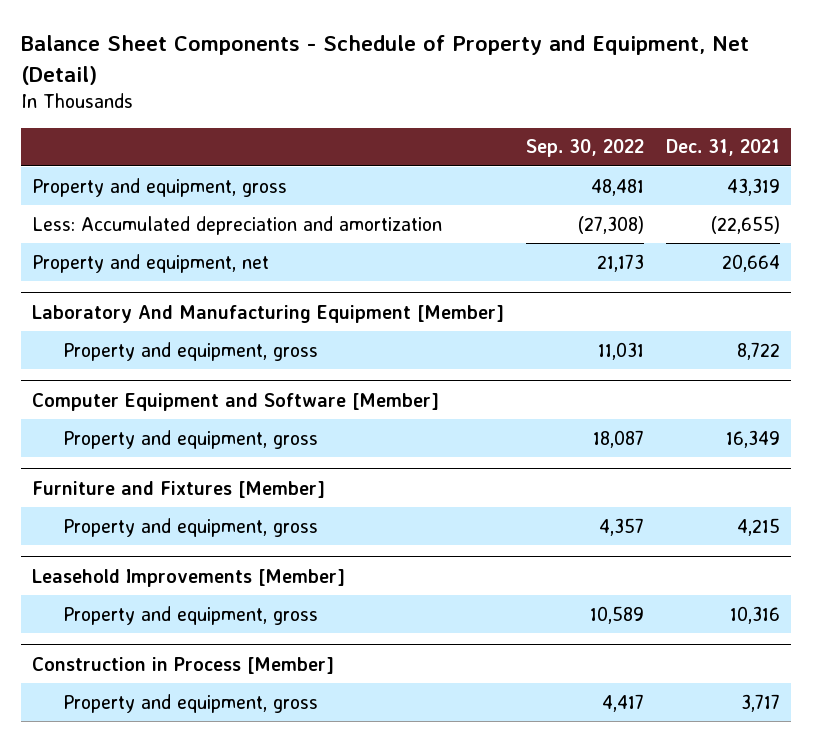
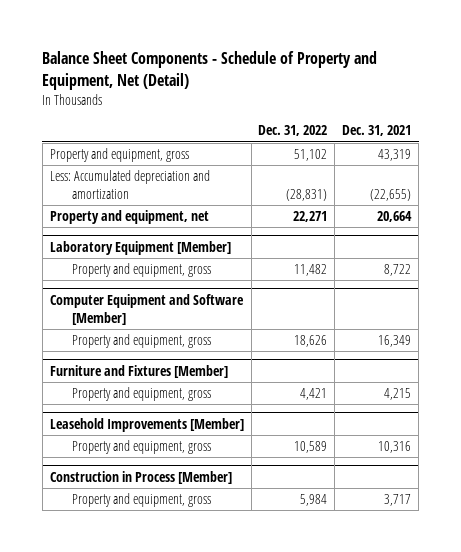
- | Sep. 30, 2022 | Dec. 31, 2021
+ | Dec. 31, 2022 | Dec. 31, 2021
- Laboratory And Manufacturing Equipment [Member]
+ Laboratory Equipment [Member]

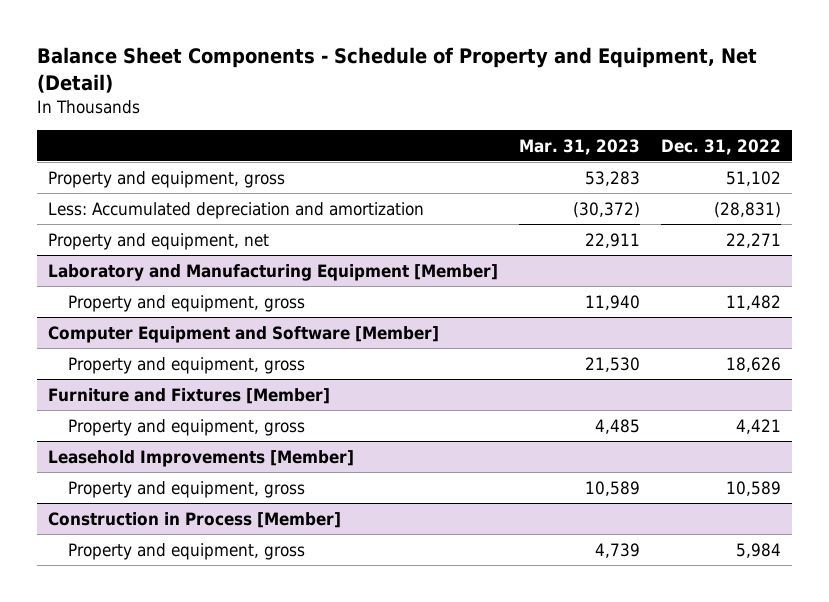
- | Dec. 31, 2022 | Dec. 31, 2021
+ | Mar. 31, 2023 | Dec. 31, 2022
- Laboratory Equipment [Member]
+ Laboratory and Manufacturing Equipment [Member]

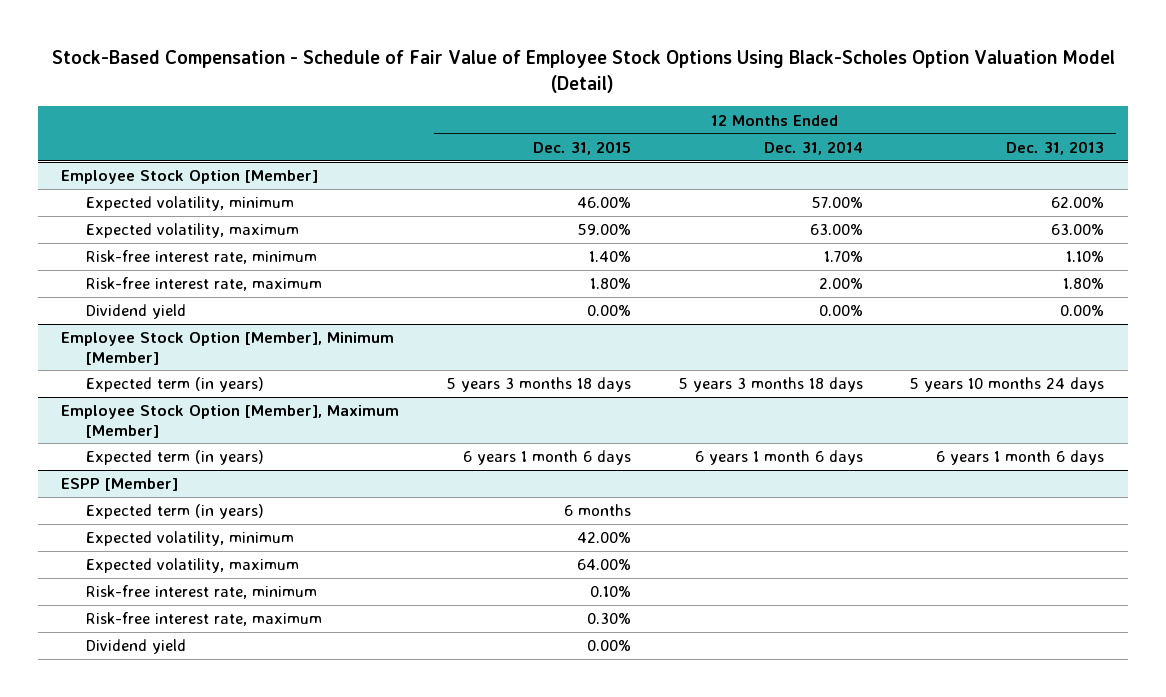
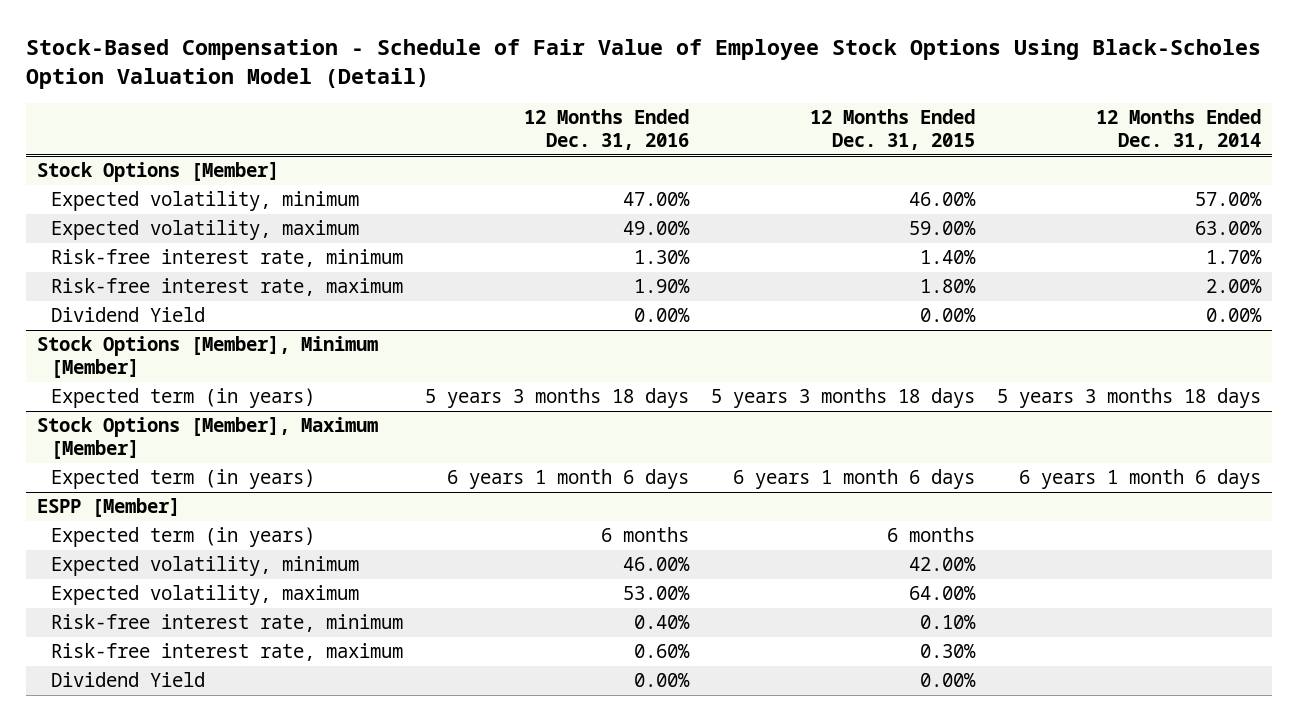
- | 12 Months Ended Dec. 31, 2015 | 12 Months Ended Dec. 31, 2014 | 12 Months Ended Dec. 31, 2013
+ | 12 Months Ended Dec. 31, 2016 | 12 Months Ended Dec. 31, 2015 | 12 Months Ended Dec. 31, 2014
- Employee Stock Option [Member]
+ Stock Options [Member]
- Dividend yield | 0.00% | 0.00% | 0.00%
- Employee Stock Option [Member], Minimum [Member]
+ Dividend Yield | 0.00% | 0.00% | 0.00%
+ Stock Options [Member], Minimum [Member]
- Employee Stock Option [Member], Maximum [Member]
+ Stock Options [Member], Maximum [Member]
@ ESPP [Member]
- Dividend yield | 0.00% | |
+ Dividend Yield | 0.00% | 0.00% |

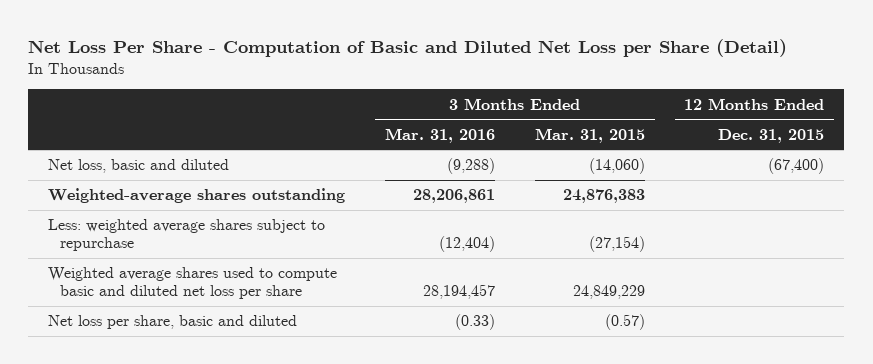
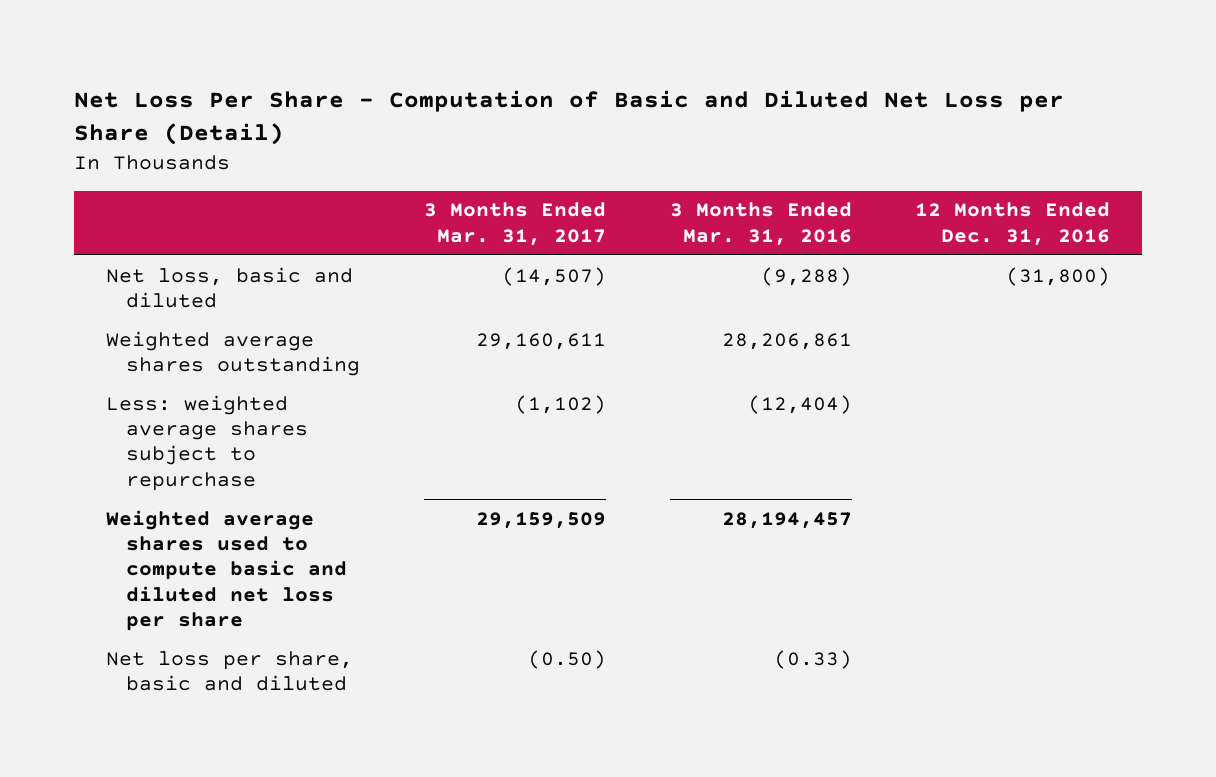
- | 3 Months Ended Mar. 31, 2016 | 3 Months Ended Mar. 31, 2015 | 12 Months Ended Dec. 31, 2015
+ | 3 Months Ended Mar. 31, 2017 | 3 Months Ended Mar. 31, 2016 | 12 Months Ended Dec. 31, 2016
- Weighted-average shares outstanding | 28,206,861 | 24,876,383 |
+ Weighted average shares outstanding | 29,160,611 | 28,206,861 |

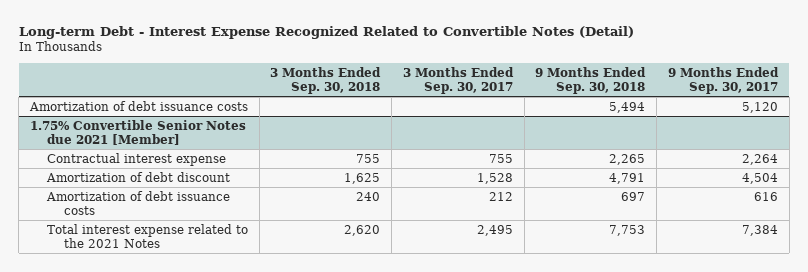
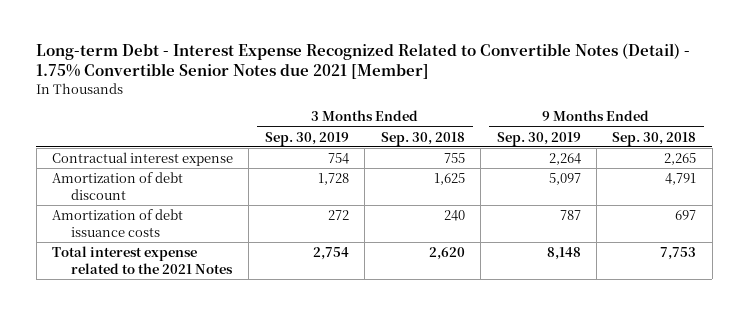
- Long-term Debt - Interest Expense Recognized Related to Convertible Notes (Detail)
+ Long-term Debt - Interest Expense Recognized Related to Convertible Notes (Detail) - 1.75% Convertible Senior Notes due 2021 [Member]
- | 3 Months Ended Sep. 30, 2018 | 3 Months Ended Sep. 30, 2017 | 9 Months Ended Sep. 30, 2018 | 9 Months Ended Sep. 30, 2017
+ | 3 Months Ended Sep. 30, 2019 | 3 Months Ended Sep. 30, 2018 | 9 Months Ended Sep. 30, 2019 | 9 Months Ended Sep. 30, 2018
- Amortization of debt issuance costs | | | 5,494 | 5,120
- 1.75% Convertible Senior Notes due 2021 [Member]

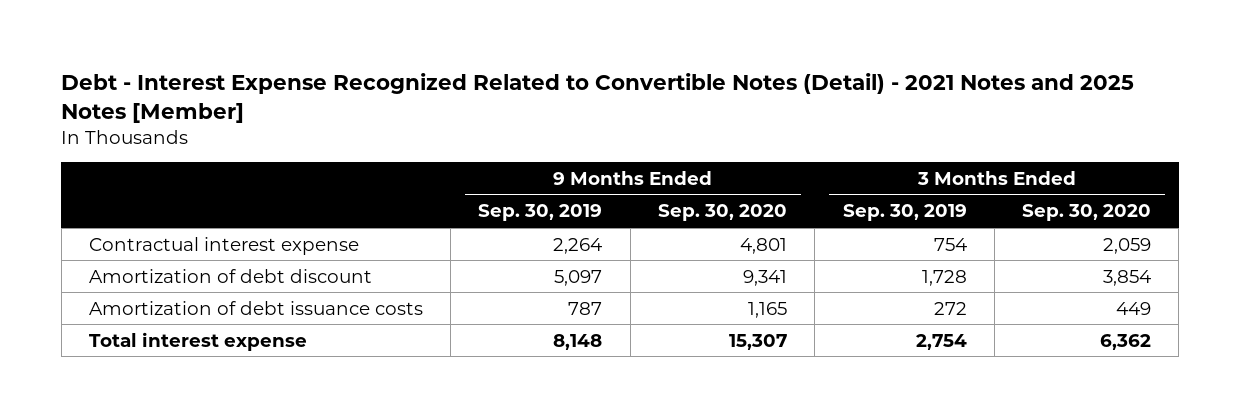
- Long-term Debt - Interest Expense Recognized Related to Convertible Notes (Detail) - 1.75% Convertible Senior Notes due 2021 [Member]
+ Debt - Interest Expense Recognized Related to Convertible Notes (Detail) - 2021 Notes and 2025 Notes [Member]
- | 3 Months Ended Sep. 30, 2019 | 3 Months Ended Sep. 30, 2018 | 9 Months Ended Sep. 30, 2019 | 9 Months Ended Sep. 30, 2018
+ | 9 Months Ended Sep. 30, 2019 | 9 Months Ended Sep. 30, 2020 | 3 Months Ended Sep. 30, 2019 | 3 Months Ended Sep. 30, 2020
- Total interest expense related to the 2021 Notes | 2,754 | 2,620 | 8,148 | 7,753
+ Total interest expense | 8,148 | 15,307 | 2,754 | 6,362

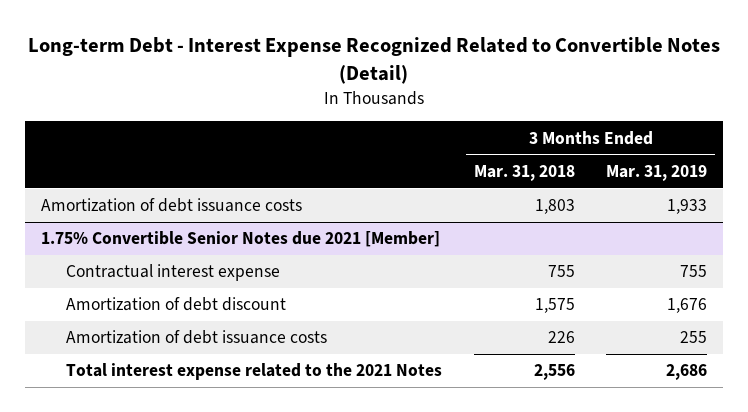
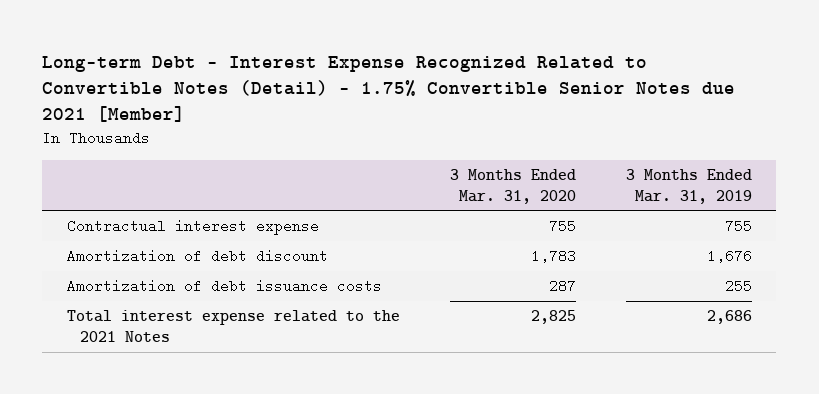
- Long-term Debt - Interest Expense Recognized Related to Convertible Notes (Detail)
+ Long-term Debt - Interest Expense Recognized Related to Convertible Notes (Detail) - 1.75% Convertible Senior Notes due 2021 [Member]
- | 3 Months Ended Mar. 31, 2018 | 3 Months Ended Mar. 31, 2019
+ | 3 Months Ended Mar. 31, 2020 | 3 Months Ended Mar. 31, 2019
- Amortization of debt issuance costs | 1,803 | 1,933
- 1.75% Convertible Senior Notes due 2021 [Member]

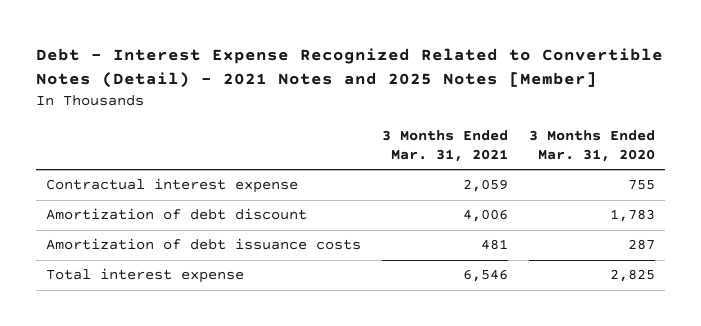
- Long-term Debt - Interest Expense Recognized Related to Convertible Notes (Detail) - 1.75% Convertible Senior Notes due 2021 [Member]
+ Debt - Interest Expense Recognized Related to Convertible Notes (Detail) - 2021 Notes and 2025 Notes [Member]
- | 3 Months Ended Mar. 31, 2020 | 3 Months Ended Mar. 31, 2019
+ | 3 Months Ended Mar. 31, 2021 | 3 Months Ended Mar. 31, 2020
- Total interest expense related to the 2021 Notes | 2,825 | 2,686
+ Total interest expense | 6,546 | 2,825

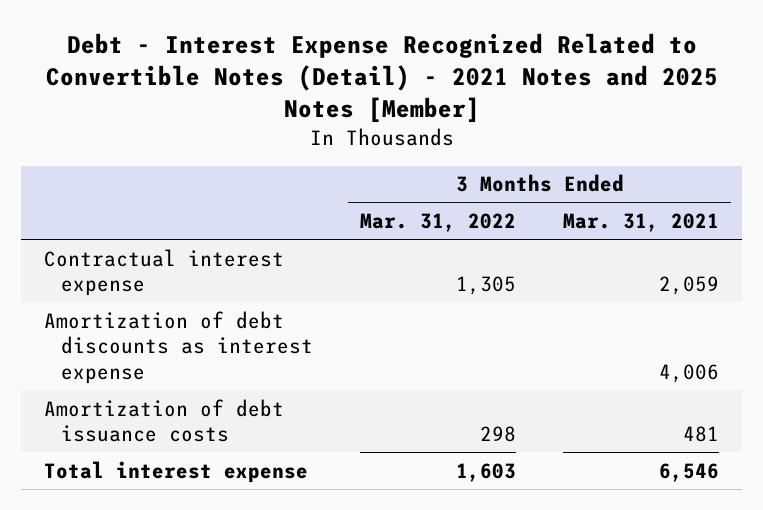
- | 3 Months Ended Mar. 31, 2021 | 3 Months Ended Mar. 31, 2020
+ | 3 Months Ended Mar. 31, 2022 | 3 Months Ended Mar. 31, 2021
- Amortization of debt discount | 4,006 | 1,783
+ Amortization of debt discounts as interest expense | | 4,006

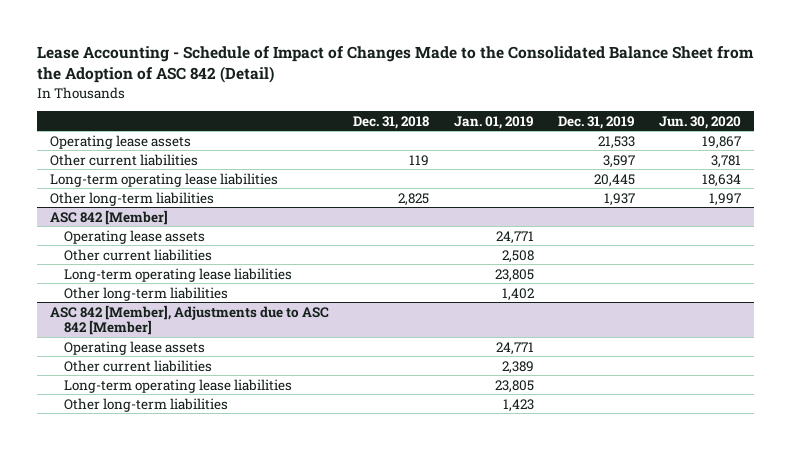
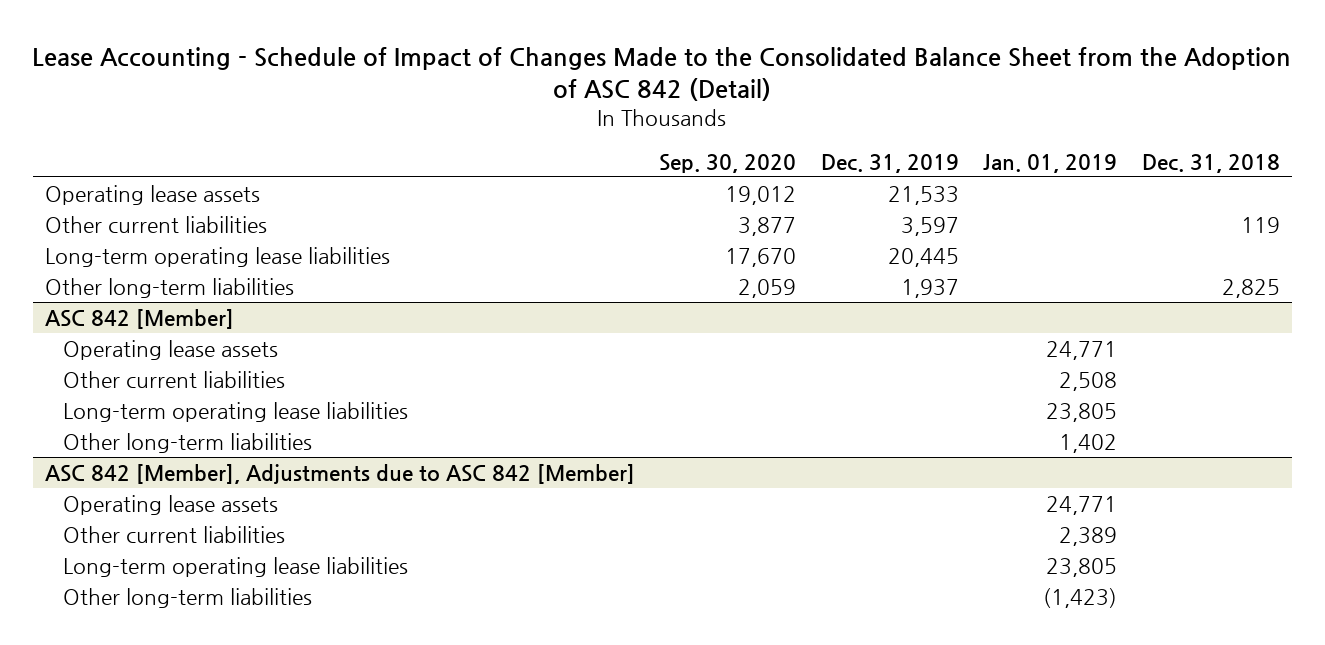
- | Dec. 31, 2018 | Jan. 01, 2019 | Dec. 31, 2019 | Jun. 30, 2020
+ | Sep. 30, 2020 | Dec. 31, 2019 | Jan. 01, 2019 | Dec. 31, 2018
@ ASC 842 [Member], Adjustments due to ASC 842 [Member]
- Other long-term liabilities | | 1,423 | |
+ Other long-term liabilities | | | (1,423) |

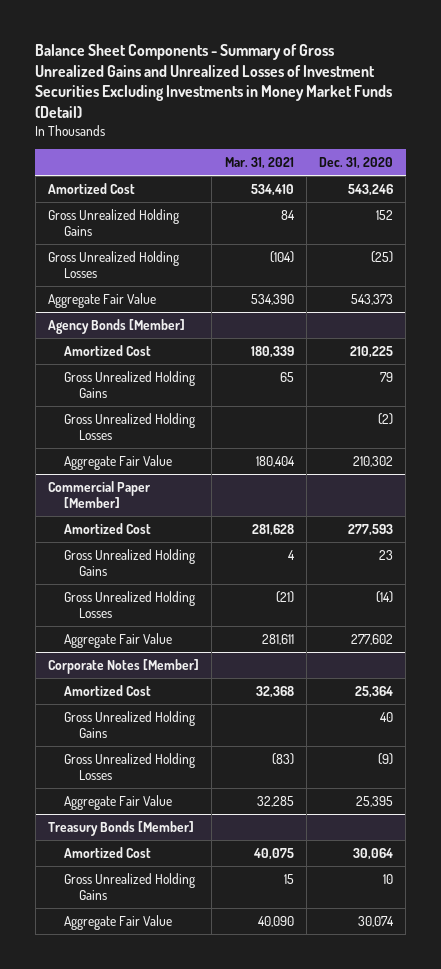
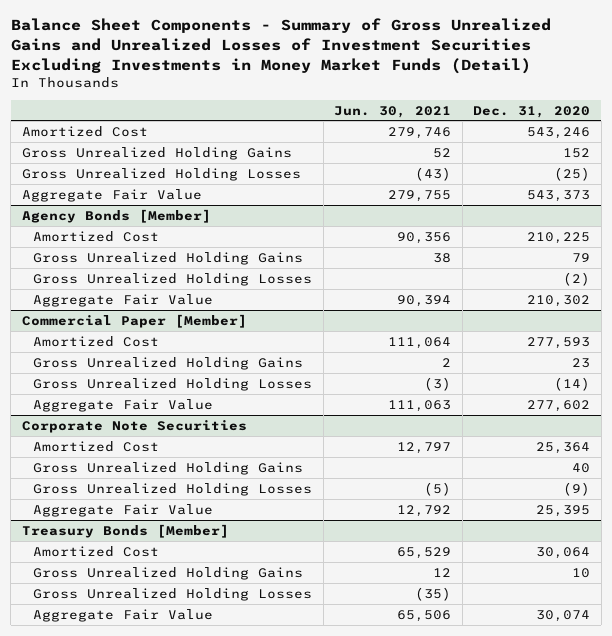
- | Mar. 31, 2021 | Dec. 31, 2020
+ | Jun. 30, 2021 | Dec. 31, 2020
- Corporate Notes [Member]
+ Corporate Note Securities
@ Treasury Bonds [Member]
+ Gross Unrealized Holding Losses | (35) |

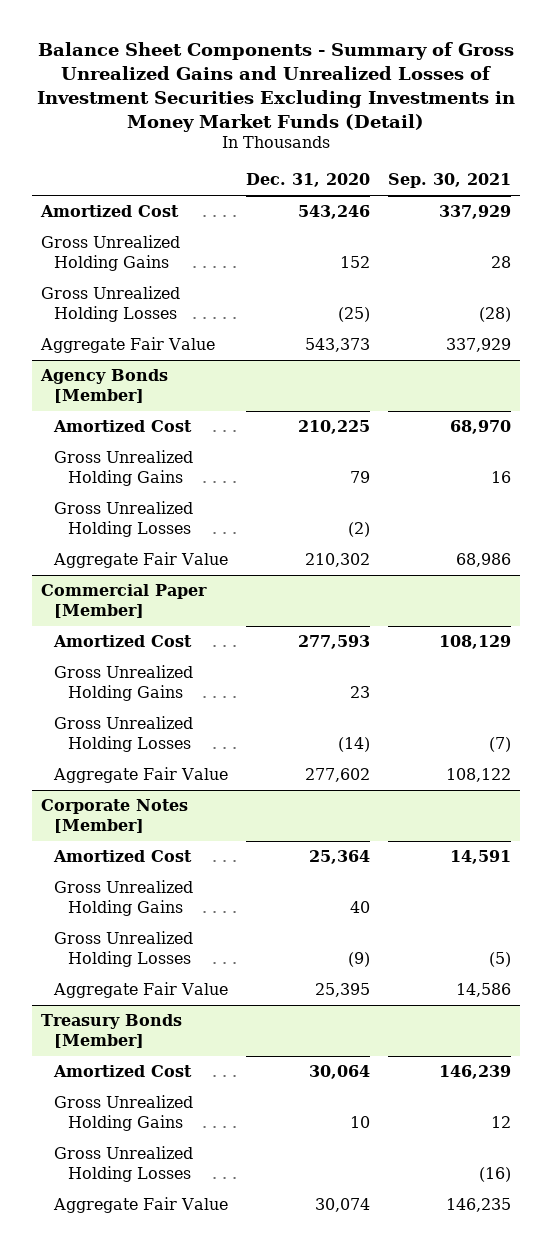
- | Jun. 30, 2021 | Dec. 31, 2020
+ | Dec. 31, 2020 | Sep. 30, 2021
- Corporate Note Securities
+ Corporate Notes [Member]

